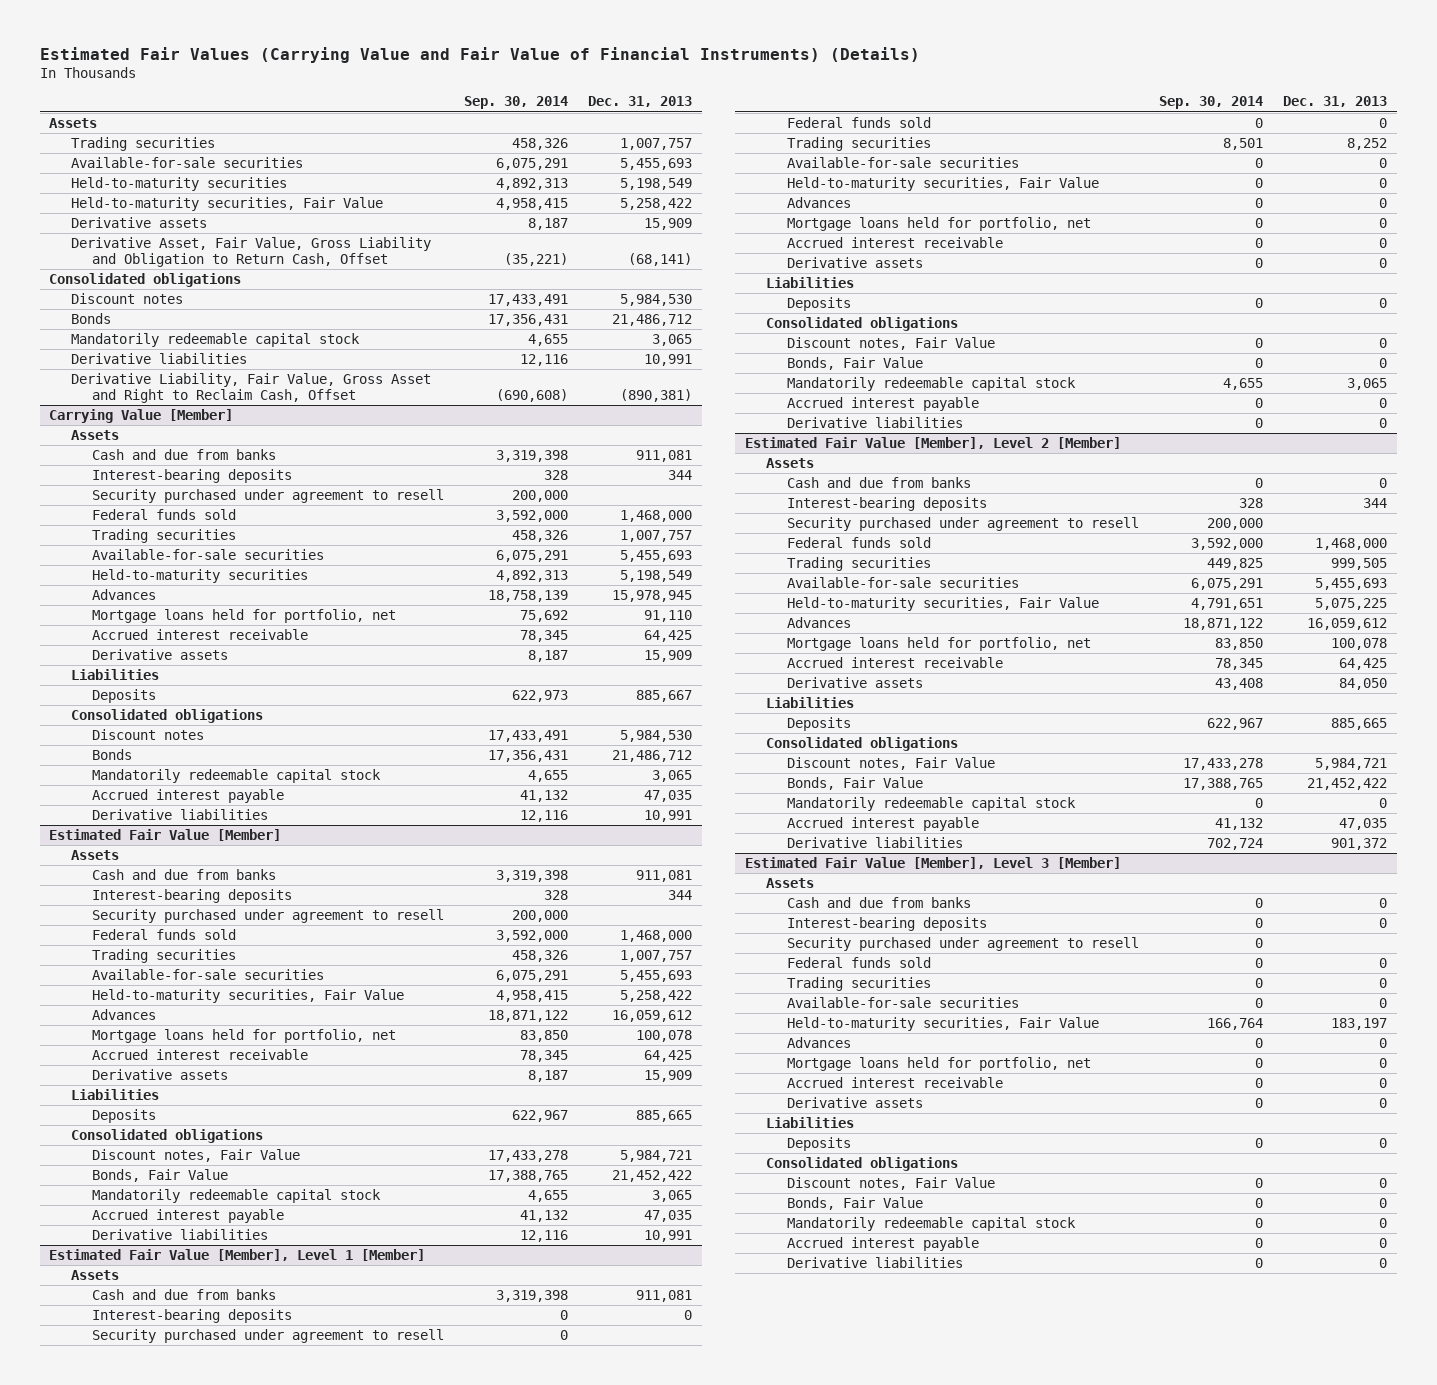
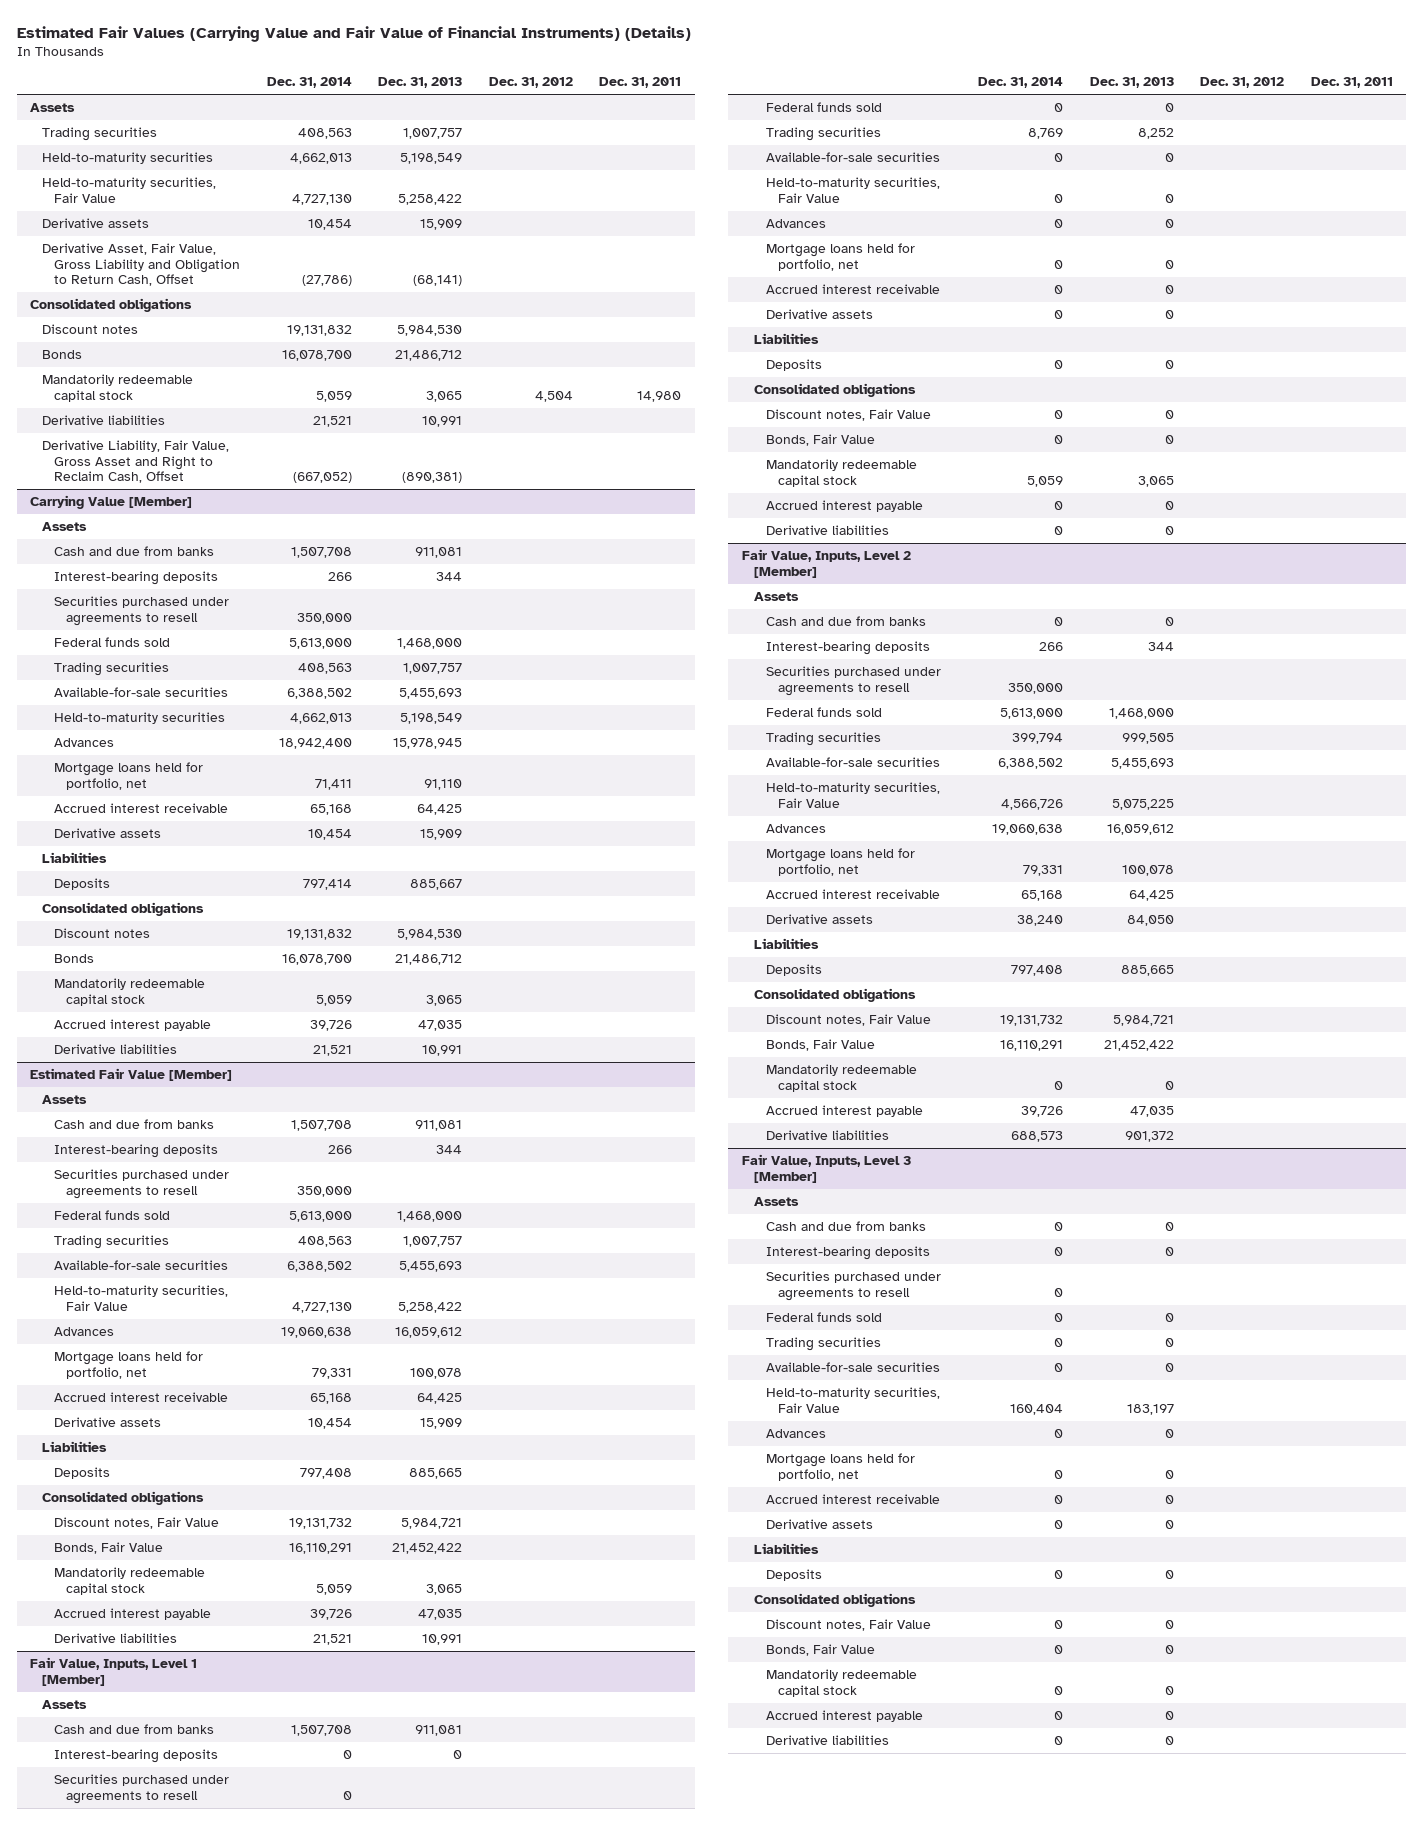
- | Sep. 30, 2014 | Dec. 31, 2013
+ | Dec. 31, 2014 | Dec. 31, 2013 | Dec. 31, 2012 | Dec. 31, 2011
- Available-for-sale securities | 6,075,291 | 5,455,693
@ Carrying Value [Member]
- Security purchased under agreement to resell | 200,000 |
+ Securities purchased under agreements to resell | 350,000 | | |
@ Estimated Fair Value [Member]
- Security purchased under agreement to resell | 200,000 |
+ Securities purchased under agreements to resell | 350,000 | | |
- Estimated Fair Value [Member], Level 1 [Member]
+ Fair Value, Inputs, Level 1 [Member]
- Security purchased under agreement to resell | 0 |
+ Securities purchased under agreements to resell | 0 | | |
- Estimated Fair Value [Member], Level 2 [Member]
+ Fair Value, Inputs, Level 2 [Member]
- Security purchased under agreement to resell | 200,000 |
+ Securities purchased under agreements to resell | 350,000 | | |
- Estimated Fair Value [Member], Level 3 [Member]
+ Fair Value, Inputs, Level 3 [Member]
- Security purchased under agreement to resell | 0 |
+ Securities purchased under agreements to resell | 0 | | |

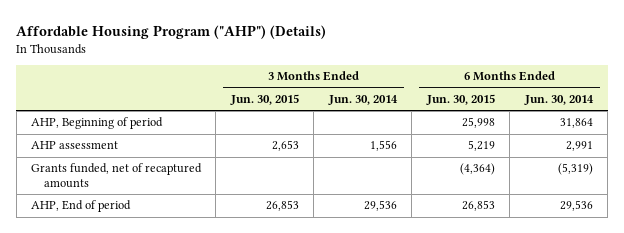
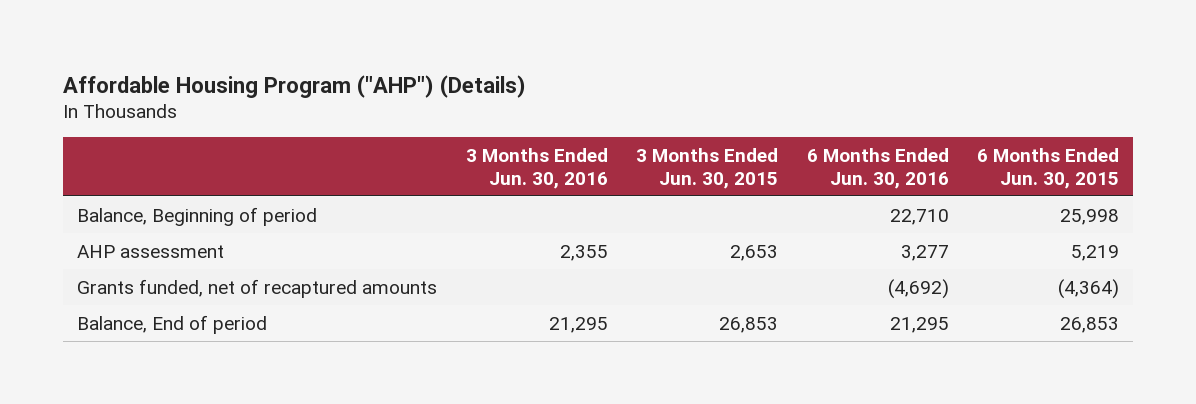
- | 3 Months Ended Jun. 30, 2015 | 3 Months Ended Jun. 30, 2014 | 6 Months Ended Jun. 30, 2015 | 6 Months Ended Jun. 30, 2014
+ | 3 Months Ended Jun. 30, 2016 | 3 Months Ended Jun. 30, 2015 | 6 Months Ended Jun. 30, 2016 | 6 Months Ended Jun. 30, 2015
- AHP, Beginning of period | | | 25,998 | 31,864
+ Balance, Beginning of period | | | 22,710 | 25,998
- AHP, End of period | 26,853 | 29,536 | 26,853 | 29,536
+ Balance, End of period | 21,295 | 26,853 | 21,295 | 26,853

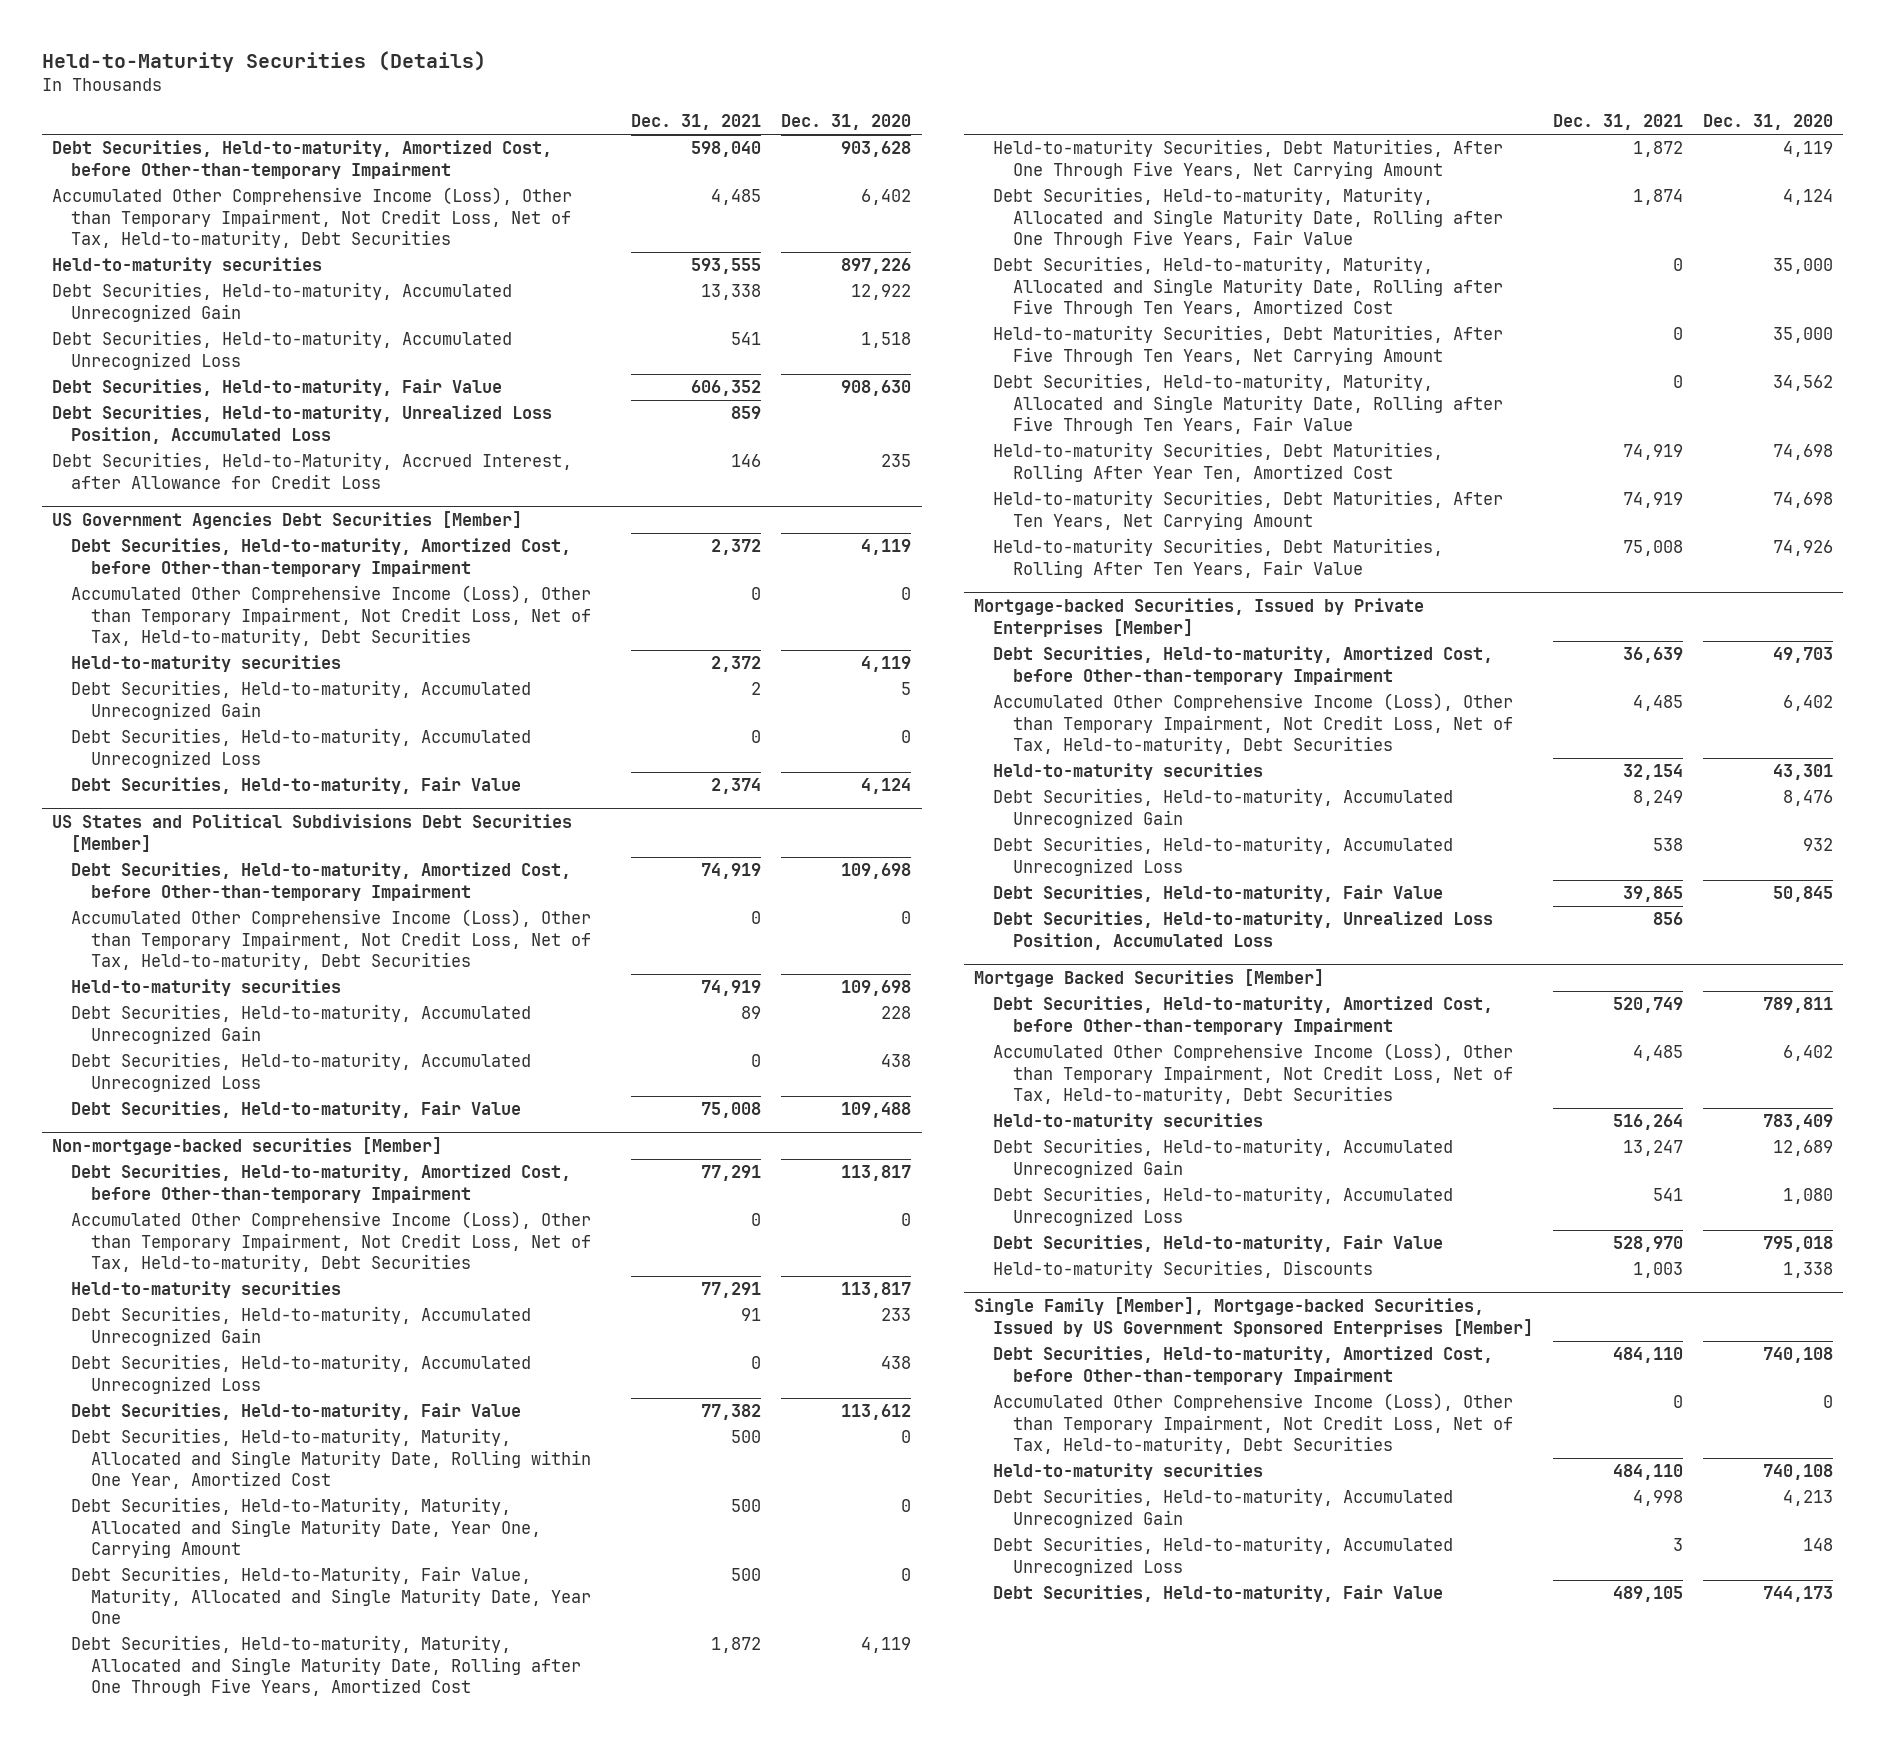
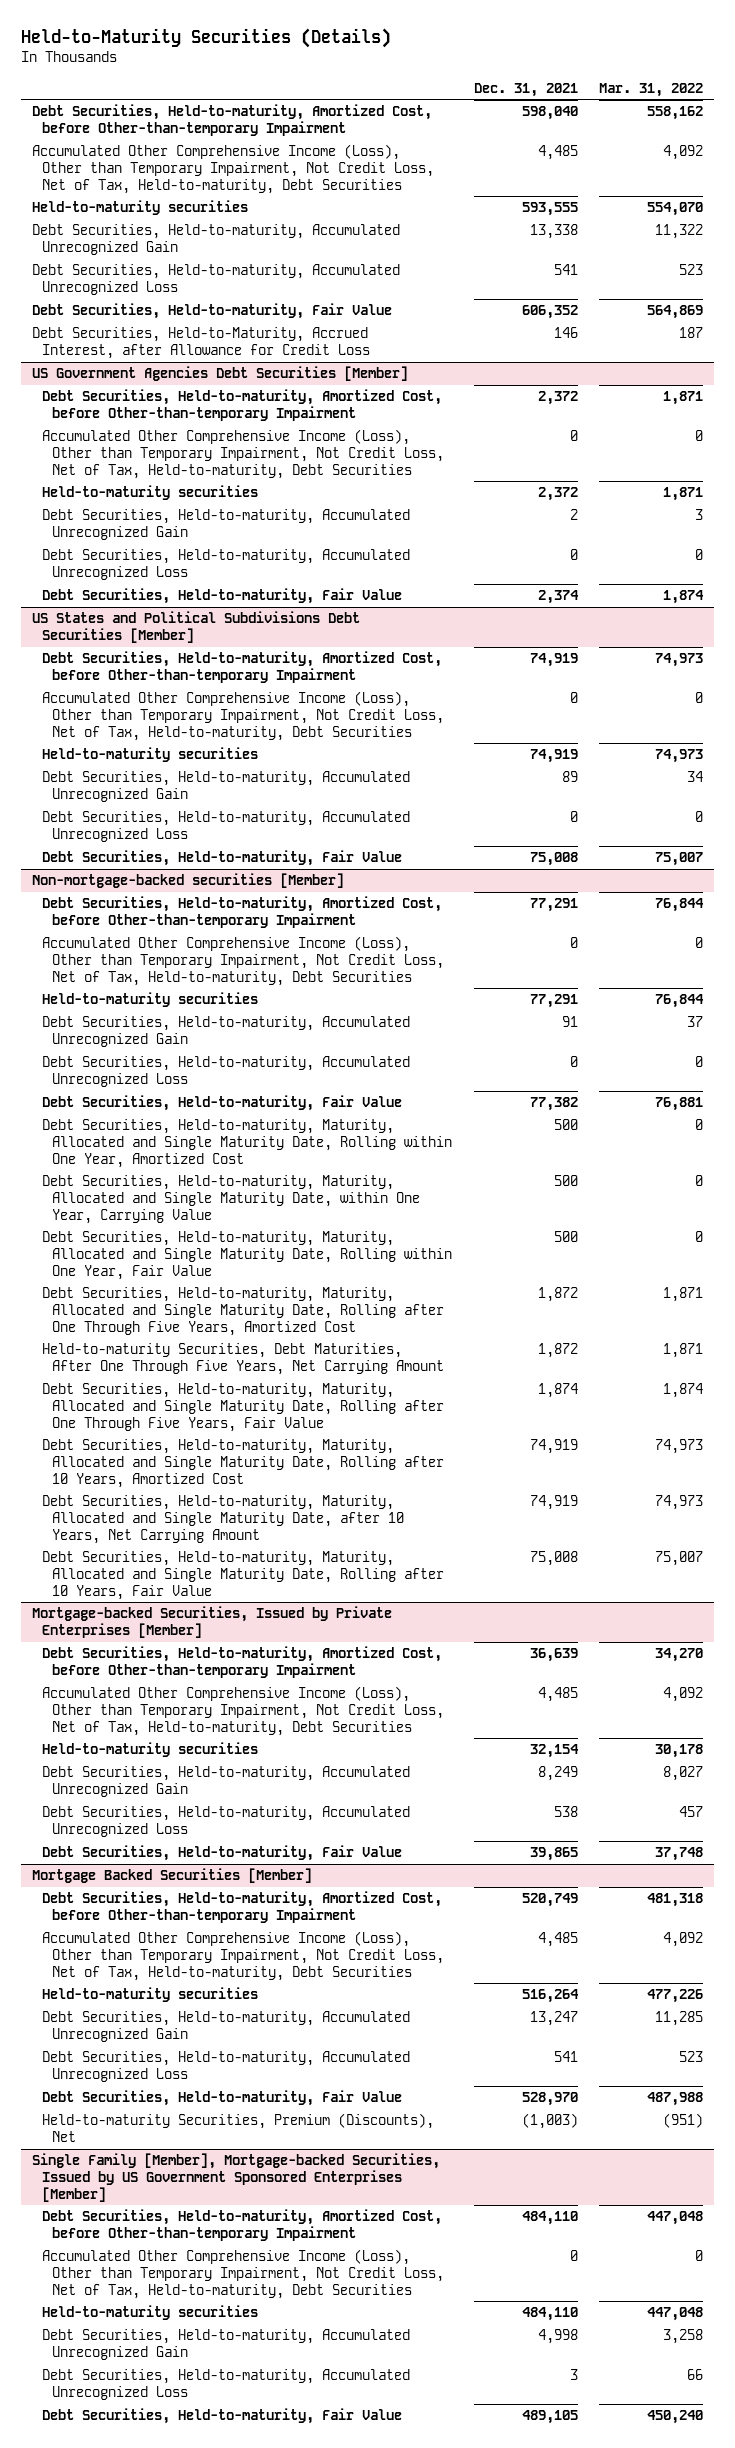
- | Dec. 31, 2021 | Dec. 31, 2020
+ | Dec. 31, 2021 | Mar. 31, 2022
- Debt Securities, Held-to-maturity, Unrealized Loss Position, Accumulated Loss | 859 |
@ Non-mortgage-backed securities [Member]
- Debt Securities, Held-to-Maturity, Maturity, Allocated and Single Maturity Date, Year One, Carrying Amount | 500 | 0
- Debt Securities, Held-to-Maturity, Fair Value, Maturity, Allocated and Single Maturity Date, Year One | 500 | 0
+ Debt Securities, Held-to-maturity, Maturity, Allocated and Single Maturity Date, within One Year, Carrying Value | 500 | 0
+ Debt Securities, Held-to-maturity, Maturity, Allocated and Single Maturity Date, Rolling within One Year, Fair Value | 500 | 0
- Debt Securities, Held-to-maturity, Maturity, Allocated and Single Maturity Date, Rolling after Five Through Ten Years, Amortized Cost | 0 | 35,000
- Held-to-maturity Securities, Debt Maturities, After Five Through Ten Years, Net Carrying Amount | 0 | 35,000
- Debt Securities, Held-to-maturity, Maturity, Allocated and Single Maturity Date, Rolling after Five Through Ten Years, Fair Value | 0 | 34,562
- Held-to-maturity Securities, Debt Maturities, Rolling After Year Ten, Amortized Cost | 74,919 | 74,698
- Held-to-maturity Securities, Debt Maturities, After Ten Years, Net Carrying Amount | 74,919 | 74,698
- Held-to-maturity Securities, Debt Maturities, Rolling After Ten Years, Fair Value | 75,008 | 74,926
+ Debt Securities, Held-to-maturity, Maturity, Allocated and Single Maturity Date, Rolling after 10 Years, Amortized Cost | 74,919 | 74,973
+ Debt Securities, Held-to-maturity, Maturity, Allocated and Single Maturity Date, after 10 Years, Net Carrying Amount | 74,919 | 74,973
+ Debt Securities, Held-to-maturity, Maturity, Allocated and Single Maturity Date, Rolling after 10 Years, Fair Value | 75,008 | 75,007
@ Mortgage-backed Securities, Issued by Private Enterprises [Member]
- Debt Securities, Held-to-maturity, Unrealized Loss Position, Accumulated Loss | 856 |
@ Mortgage Backed Securities [Member]
- Held-to-maturity Securities, Discounts | 1,003 | 1,338
+ Held-to-maturity Securities, Premium (Discounts), Net | (1,003) | (951)

